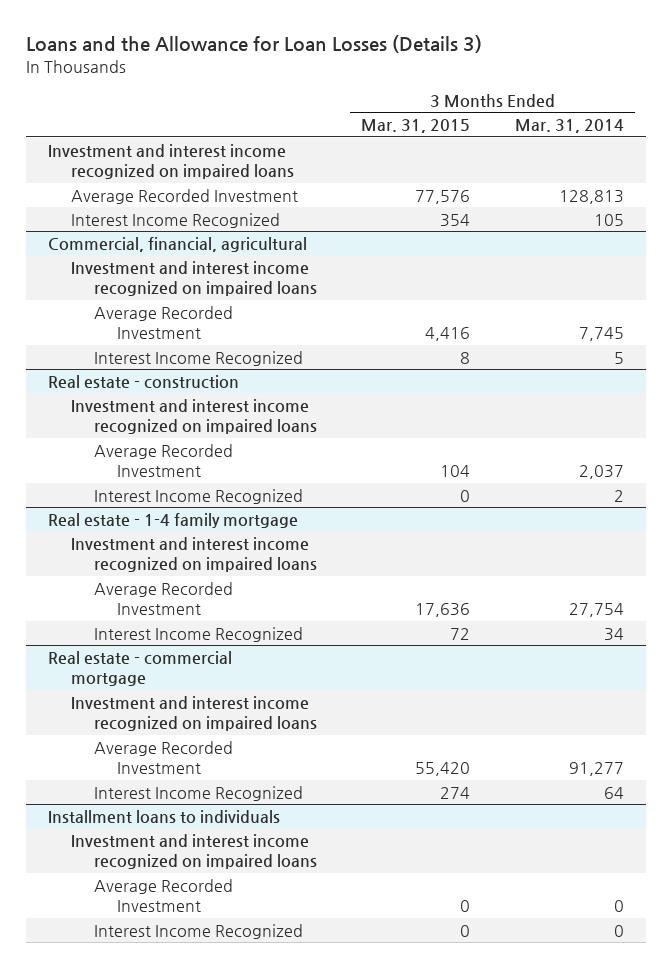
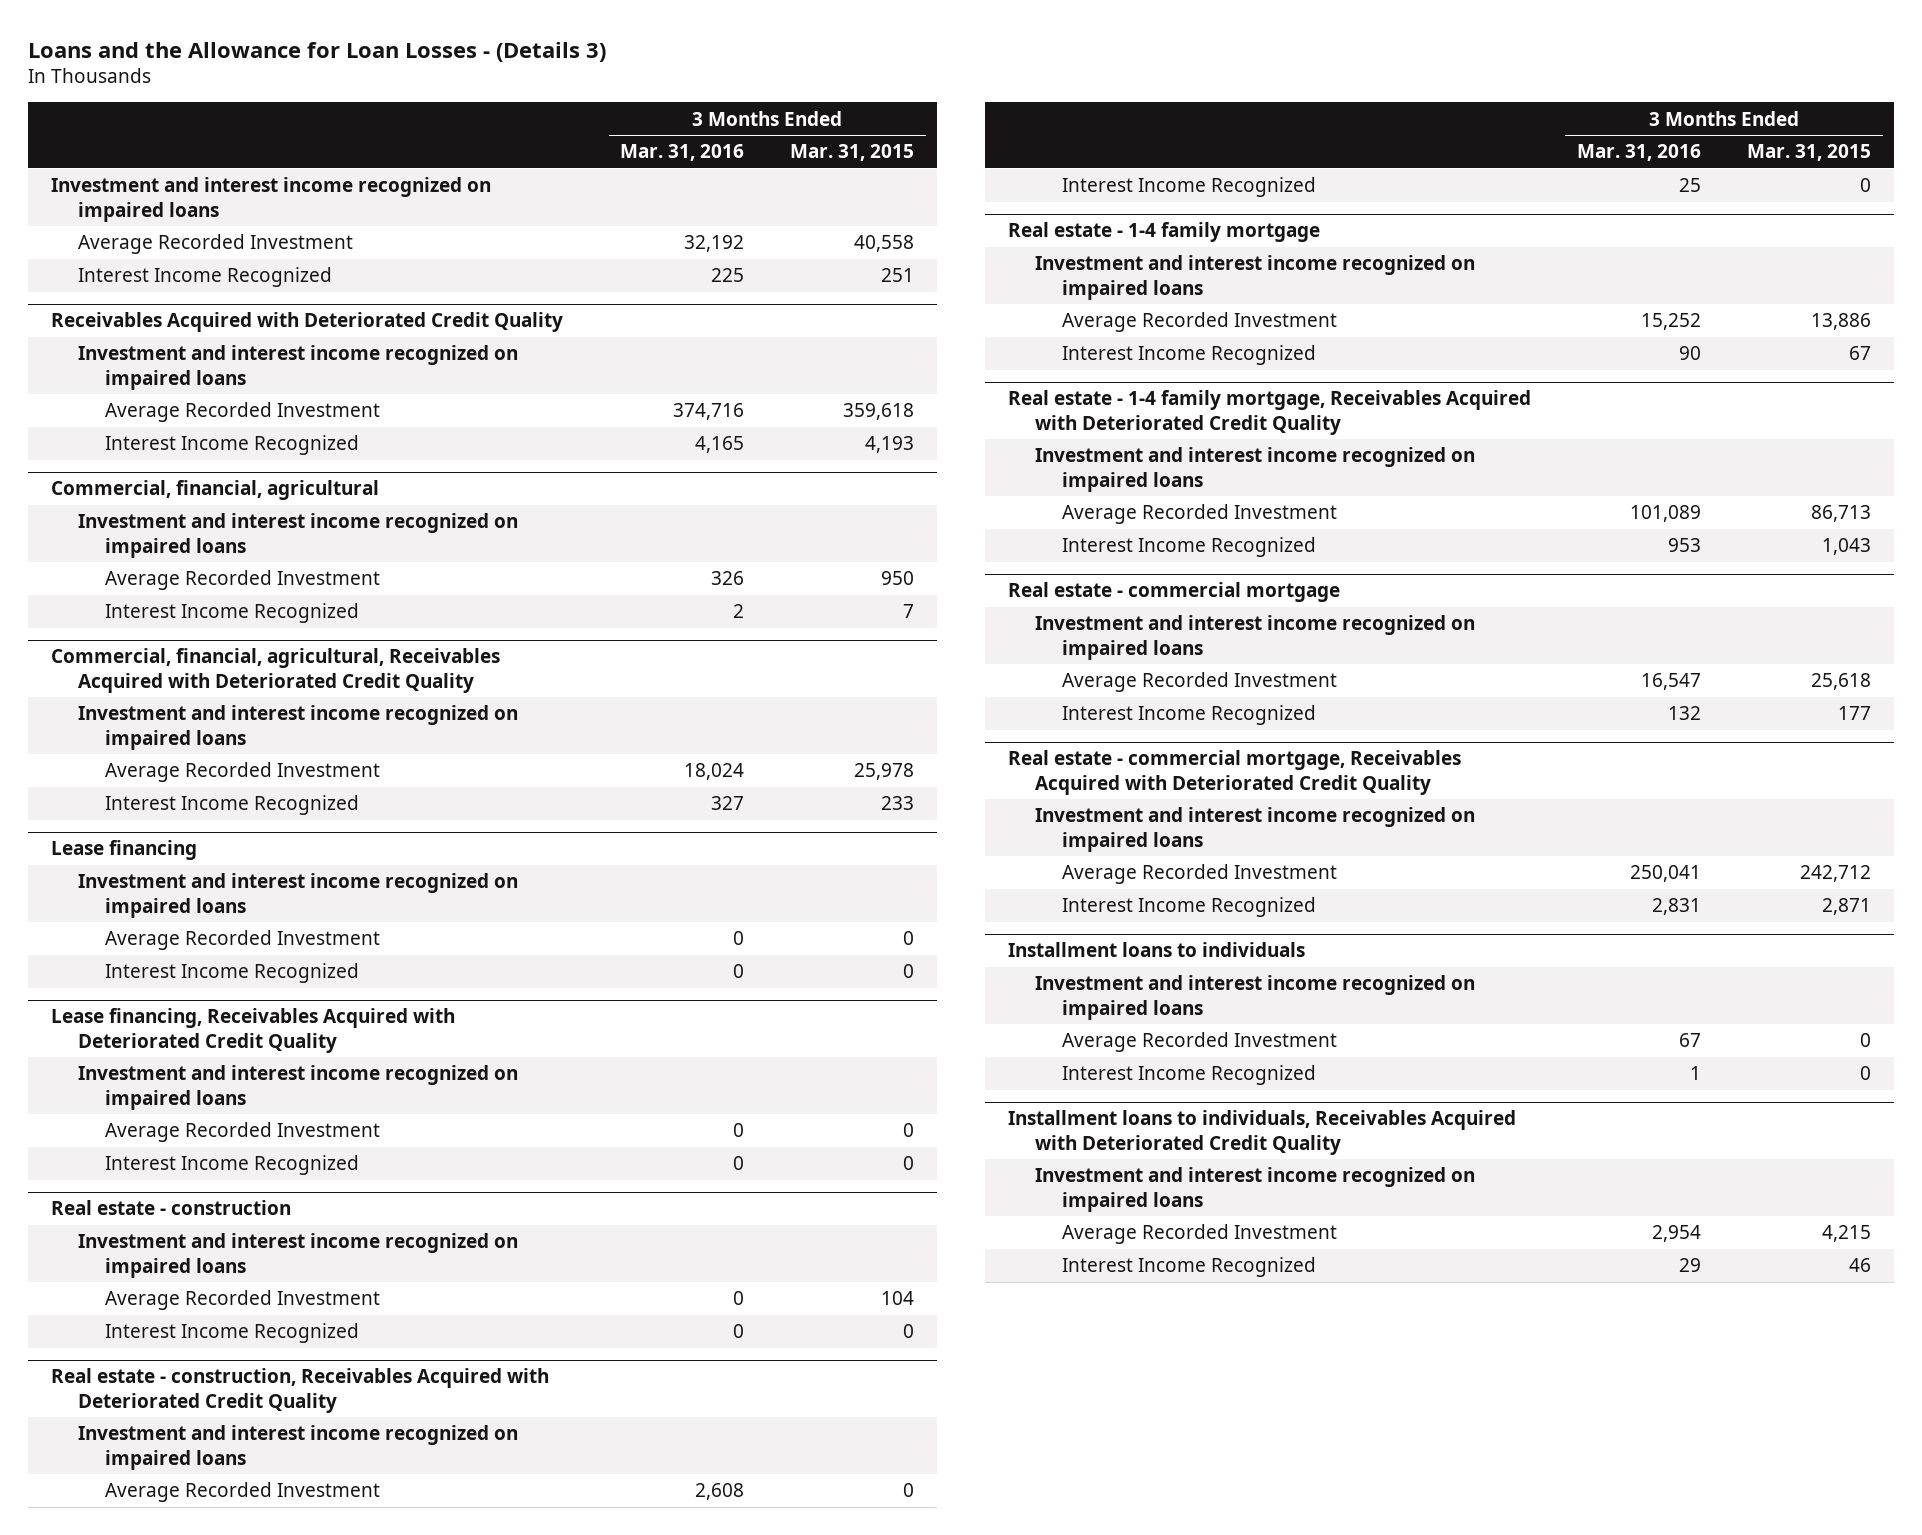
- Loans and the Allowance for Loan Losses (Details 3)
+ Loans and the Allowance for Loan Losses - (Details 3)
- | 3 Months Ended Mar. 31, 2015 | 3 Months Ended Mar. 31, 2014
+ | 3 Months Ended Mar. 31, 2016 | 3 Months Ended Mar. 31, 2015
- Average Recorded Investment | 77,576 | 128,813
- Interest Income Recognized | 354 | 105
+ Average Recorded Investment | 32,192 | 40,558
+ Interest Income Recognized | 225 | 251
+ Receivables Acquired with Deteriorated Credit Quality
+ Investment and interest income recognized on impaired loans
+ Average Recorded Investment | 374,716 | 359,618
+ Interest Income Recognized | 4,165 | 4,193
@ Commercial, financial, agricultural
- Average Recorded Investment | 4,416 | 7,745
- Interest Income Recognized | 8 | 5
+ Average Recorded Investment | 326 | 950
+ Interest Income Recognized | 2 | 7
+ Commercial, financial, agricultural, Receivables Acquired with Deteriorated Credit Quality
+ Investment and interest income recognized on impaired loans
+ Average Recorded Investment | 18,024 | 25,978
+ Interest Income Recognized | 327 | 233
+ Lease financing
+ Investment and interest income recognized on impaired loans
+ Average Recorded Investment | 0 | 0
+ Interest Income Recognized | 0 | 0
+ Lease financing, Receivables Acquired with Deteriorated Credit Quality
+ Investment and interest income recognized on impaired loans
+ Average Recorded Investment | 0 | 0
+ Interest Income Recognized | 0 | 0
+ Real estate - construction, Receivables Acquired with Deteriorated Credit Quality
+ Investment and interest income recognized on impaired loans
+ Average Recorded Investment | 2,608 | 0
+ Interest Income Recognized | 25 | 0
@ Real estate - 1-4 family mortgage
- Average Recorded Investment | 17,636 | 27,754
- Interest Income Recognized | 72 | 34
+ Average Recorded Investment | 15,252 | 13,886
+ Interest Income Recognized | 90 | 67
+ Real estate - 1-4 family mortgage, Receivables Acquired with Deteriorated Credit Quality
+ Investment and interest income recognized on impaired loans
+ Average Recorded Investment | 101,089 | 86,713
+ Interest Income Recognized | 953 | 1,043
@ Real estate - commercial mortgage
- Average Recorded Investment | 55,420 | 91,277
- Interest Income Recognized | 274 | 64
+ Average Recorded Investment | 16,547 | 25,618
+ Interest Income Recognized | 132 | 177
+ Real estate - commercial mortgage, Receivables Acquired with Deteriorated Credit Quality
+ Investment and interest income recognized on impaired loans
+ Average Recorded Investment | 250,041 | 242,712
+ Interest Income Recognized | 2,831 | 2,871
+ Installment loans to individuals, Receivables Acquired with Deteriorated Credit Quality
+ Investment and interest income recognized on impaired loans
+ Average Recorded Investment | 2,954 | 4,215
+ Interest Income Recognized | 29 | 46

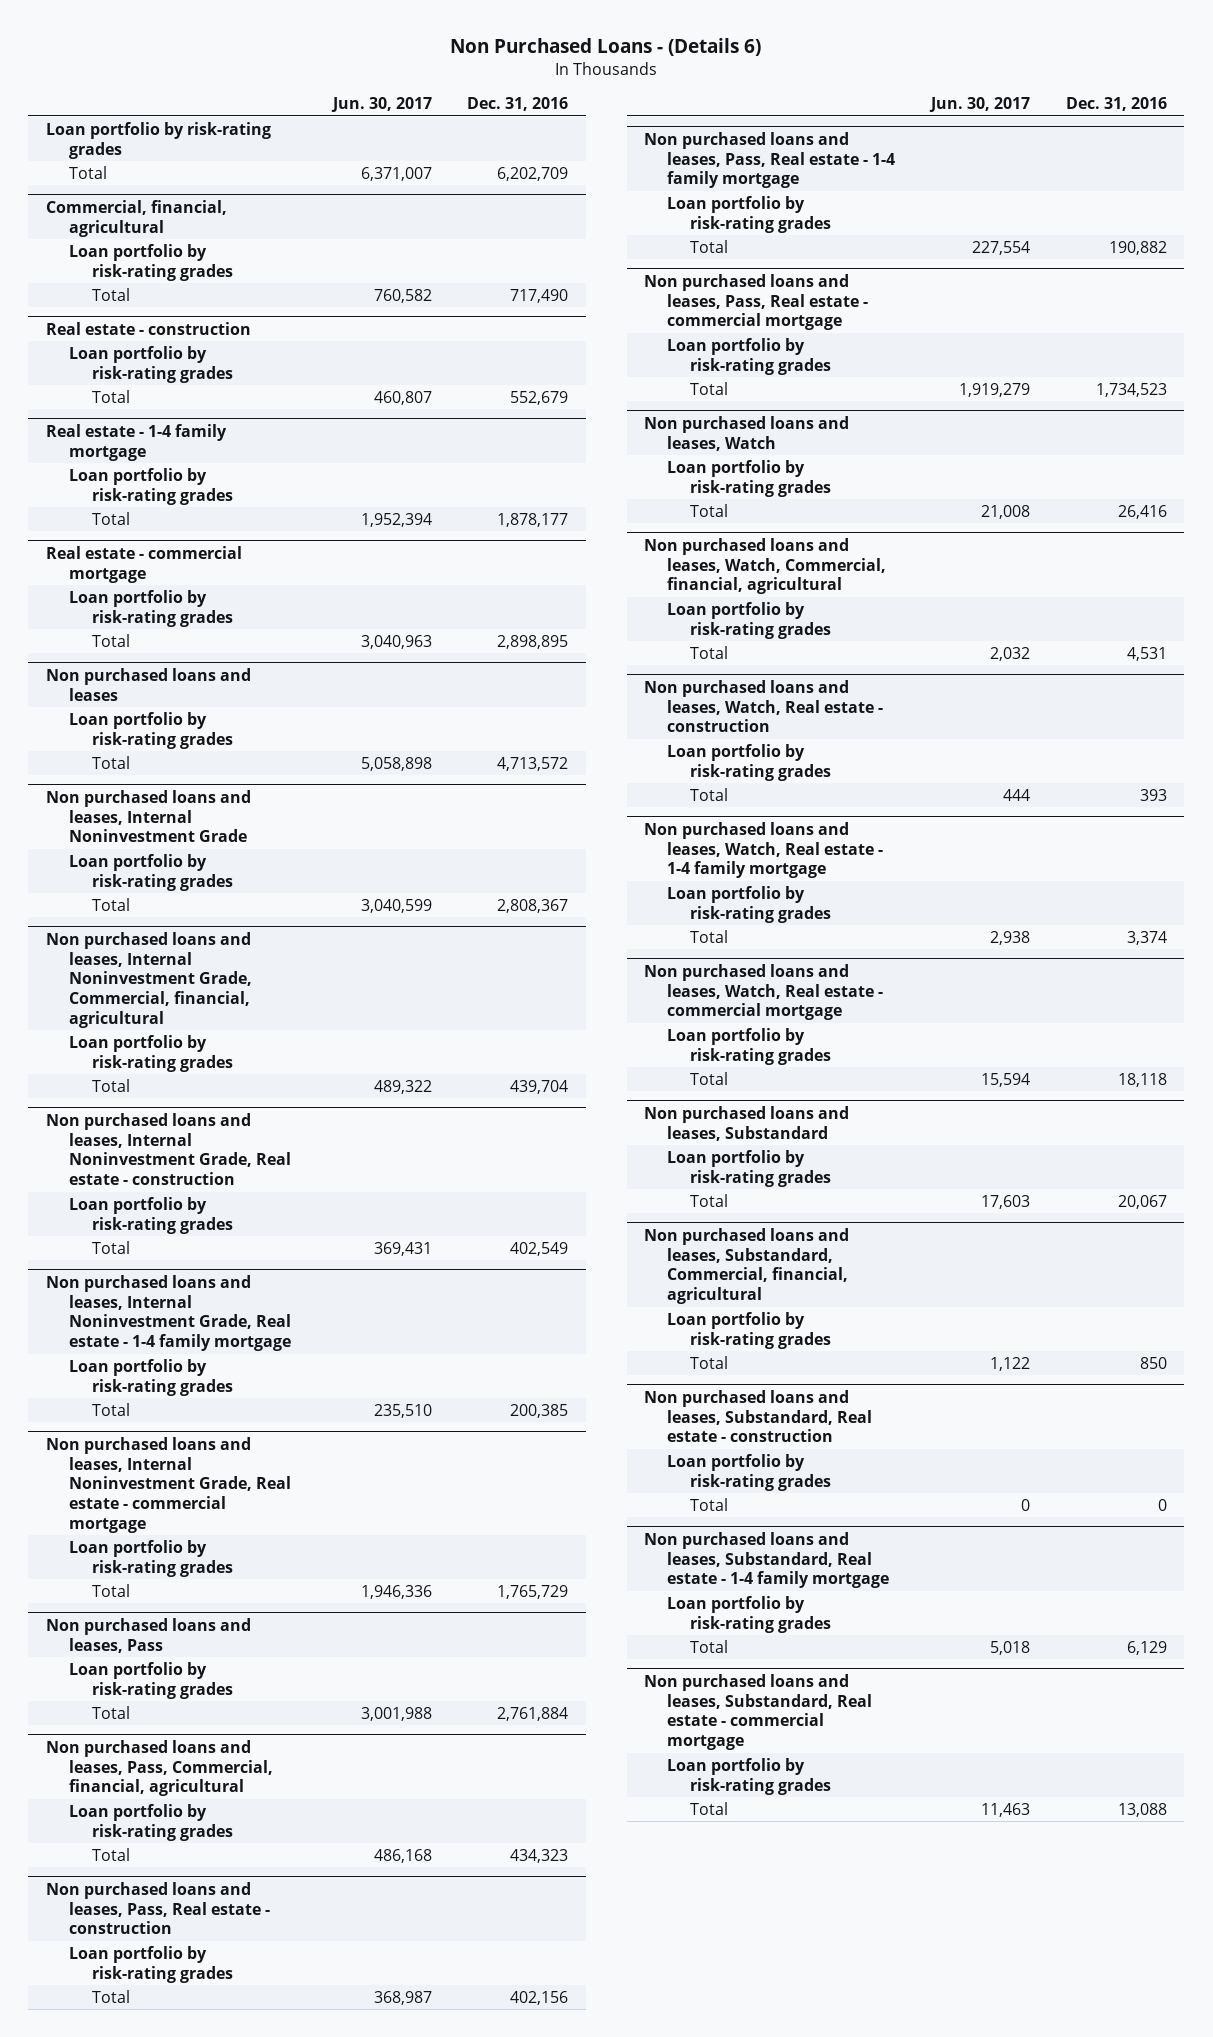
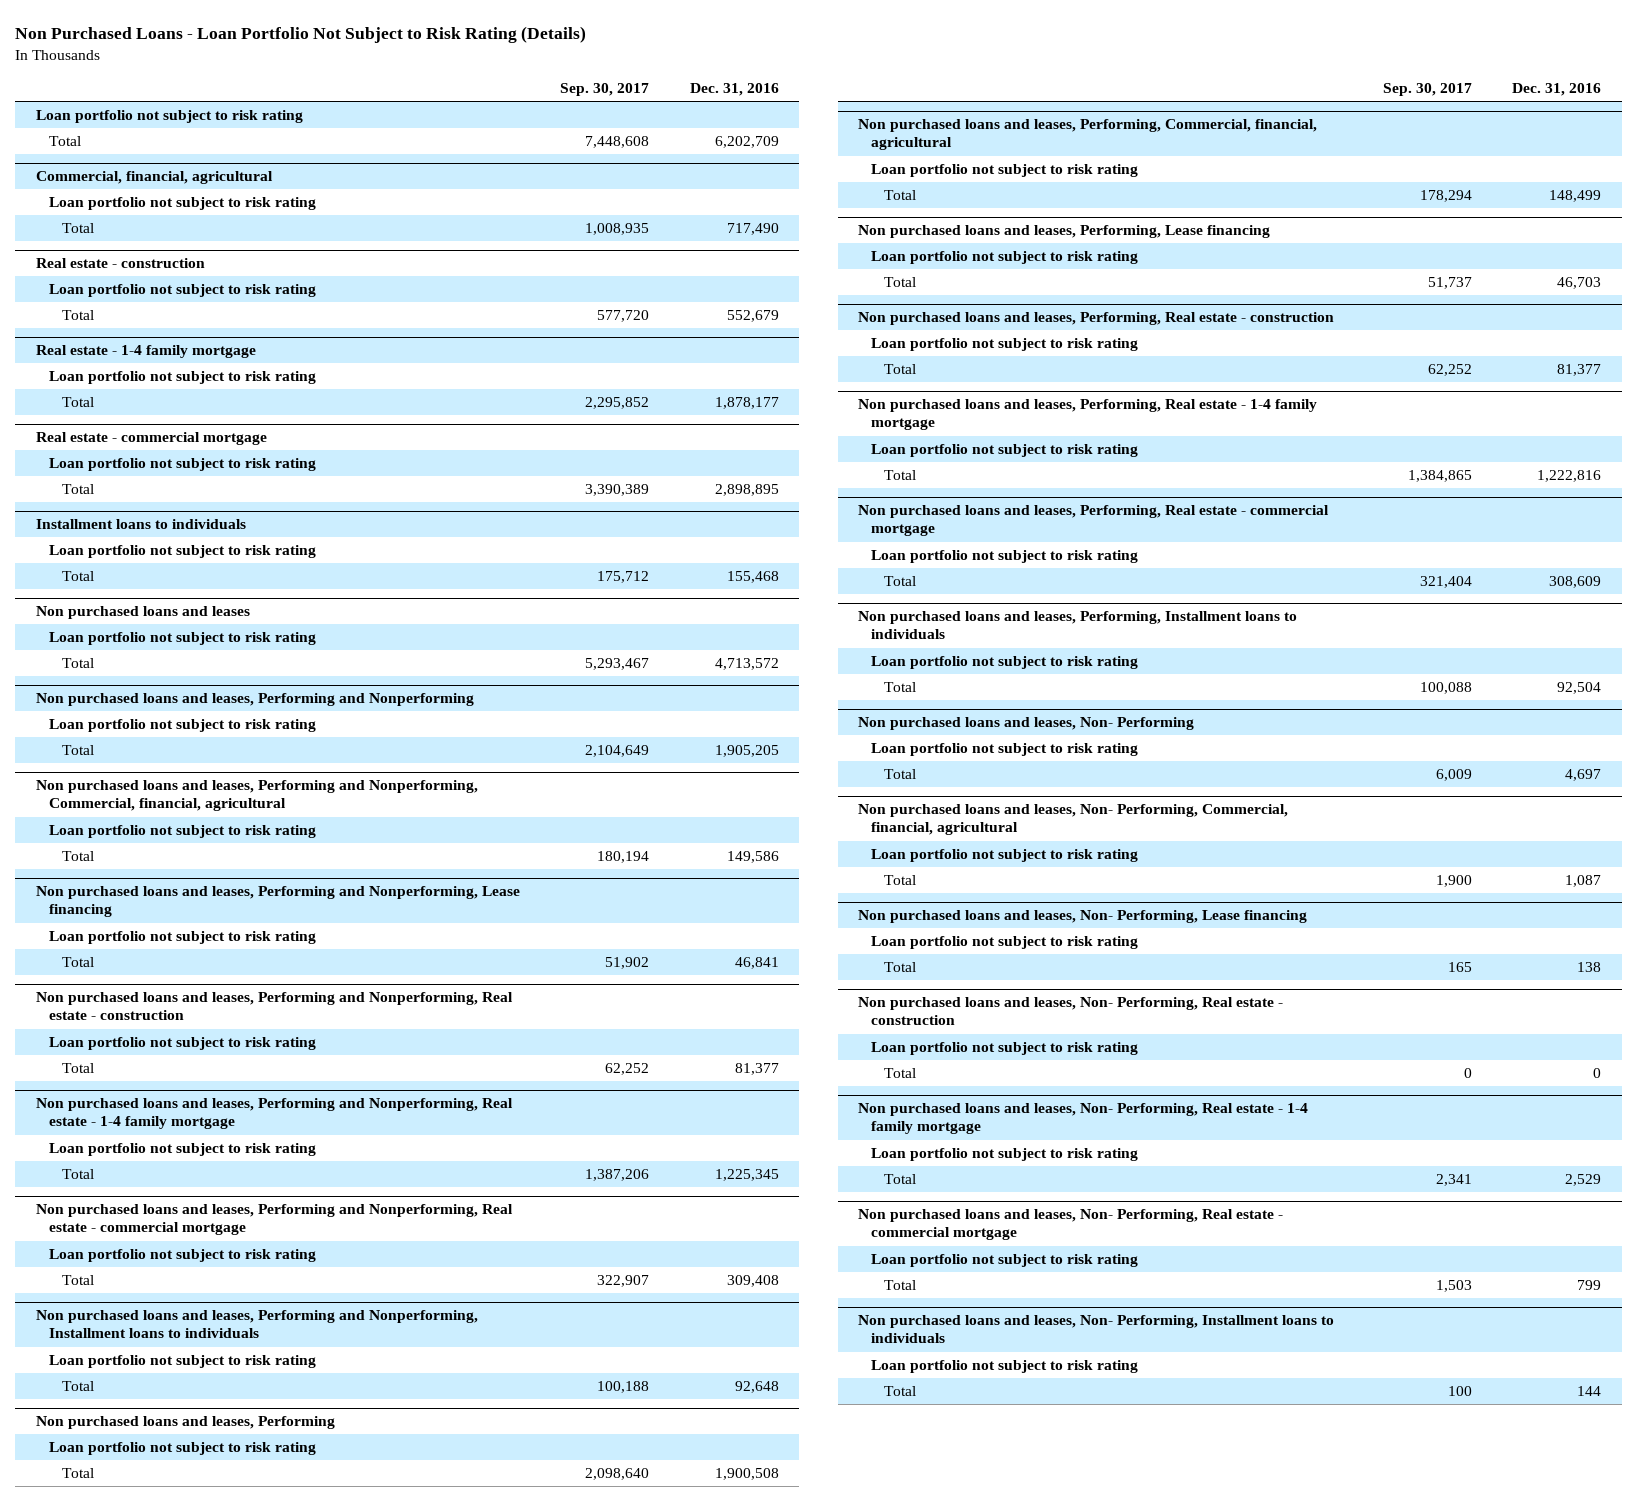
- Non Purchased Loans - (Details 6)
+ Non Purchased Loans - Loan Portfolio Not Subject to Risk Rating (Details)
- | Jun. 30, 2017 | Dec. 31, 2016
+ | Sep. 30, 2017 | Dec. 31, 2016
- Loan portfolio by risk-rating grades
+ Loan portfolio not subject to risk rating
@ Commercial, financial, agricultural
- Loan portfolio by risk-rating grades
+ Loan portfolio not subject to risk rating
@ Real estate - construction
- Loan portfolio by risk-rating grades
+ Loan portfolio not subject to risk rating
@ Real estate - 1-4 family mortgage
- Loan portfolio by risk-rating grades
+ Loan portfolio not subject to risk rating
@ Real estate - commercial mortgage
- Loan portfolio by risk-rating grades
+ Loan portfolio not subject to risk rating
+ Installment loans to individuals
+ Loan portfolio not subject to risk rating
+ Total | 175,712 | 155,468
@ Non purchased loans and leases
- Loan portfolio by risk-rating grades
+ Loan portfolio not subject to risk rating
- Non purchased loans and leases, Internal Noninvestment Grade
- Loan portfolio by risk-rating grades
- Total | 3,040,599 | 2,808,367
- Non purchased loans and leases, Internal Noninvestment Grade, Commercial, financial, agricultural
- Loan portfolio by risk-rating grades
- Total | 489,322 | 439,704
- Non purchased loans and leases, Internal Noninvestment Grade, Real estate - construction
- Loan portfolio by risk-rating grades
- Total | 369,431 | 402,549
- Non purchased loans and leases, Internal Noninvestment Grade, Real estate - 1-4 family mortgage
- Loan portfolio by risk-rating grades
- Total | 235,510 | 200,385
- Non purchased loans and leases, Internal Noninvestment Grade, Real estate - commercial mortgage
- Loan portfolio by risk-rating grades
- Total | 1,946,336 | 1,765,729
- Non purchased loans and leases, Pass
- Loan portfolio by risk-rating grades
- Total | 3,001,988 | 2,761,884
- Non purchased loans and leases, Pass, Commercial, financial, agricultural
- Loan portfolio by risk-rating grades
- Total | 486,168 | 434,323
- Non purchased loans and leases, Pass, Real estate - construction
- Loan portfolio by risk-rating grades
- Total | 368,987 | 402,156
- Non purchased loans and leases, Pass, Real estate - 1-4 family mortgage
- Loan portfolio by risk-rating grades
- Total | 227,554 | 190,882
- Non purchased loans and leases, Pass, Real estate - commercial mortgage
- Loan portfolio by risk-rating grades
- Total | 1,919,279 | 1,734,523
- Non purchased loans and leases, Watch
- Loan portfolio by risk-rating grades
- Total | 21,008 | 26,416
- Non purchased loans and leases, Watch, Commercial, financial, agricultural
- Loan portfolio by risk-rating grades
- Total | 2,032 | 4,531
- Non purchased loans and leases, Watch, Real estate - construction
- Loan portfolio by risk-rating grades
- Total | 444 | 393
- Non purchased loans and leases, Watch, Real estate - 1-4 family mortgage
- Loan portfolio by risk-rating grades
- Total | 2,938 | 3,374
- Non purchased loans and leases, Watch, Real estate - commercial mortgage
- Loan portfolio by risk-rating grades
- Total | 15,594 | 18,118
- Non purchased loans and leases, Substandard
- Loan portfolio by risk-rating grades
- Total | 17,603 | 20,067
- Non purchased loans and leases, Substandard, Commercial, financial, agricultural
- Loan portfolio by risk-rating grades
- Total | 1,122 | 850
- Non purchased loans and leases, Substandard, Real estate - construction
- Loan portfolio by risk-rating grades
+ Non purchased loans and leases, Performing and Nonperforming
+ Loan portfolio not subject to risk rating
+ Total | 2,104,649 | 1,905,205
+ Non purchased loans and leases, Performing and Nonperforming, Commercial, financial, agricultural
+ Loan portfolio not subject to risk rating
+ Total | 180,194 | 149,586
+ Non purchased loans and leases, Performing and Nonperforming, Lease financing
+ Loan portfolio not subject to risk rating
+ Total | 51,902 | 46,841
+ Non purchased loans and leases, Performing and Nonperforming, Real estate - construction
+ Loan portfolio not subject to risk rating
+ Total | 62,252 | 81,377
+ Non purchased loans and leases, Performing and Nonperforming, Real estate - 1-4 family mortgage
+ Loan portfolio not subject to risk rating
+ Total | 1,387,206 | 1,225,345
+ Non purchased loans and leases, Performing and Nonperforming, Real estate - commercial mortgage
+ Loan portfolio not subject to risk rating
+ Total | 322,907 | 309,408
+ Non purchased loans and leases, Performing and Nonperforming, Installment loans to individuals
+ Loan portfolio not subject to risk rating
+ Total | 100,188 | 92,648
+ Non purchased loans and leases, Performing
+ Loan portfolio not subject to risk rating
+ Total | 2,098,640 | 1,900,508
+ Non purchased loans and leases, Performing, Commercial, financial, agricultural
+ Loan portfolio not subject to risk rating
+ Total | 178,294 | 148,499
+ Non purchased loans and leases, Performing, Lease financing
+ Loan portfolio not subject to risk rating
+ Total | 51,737 | 46,703
+ Non purchased loans and leases, Performing, Real estate - construction
+ Loan portfolio not subject to risk rating
+ Total | 62,252 | 81,377
+ Non purchased loans and leases, Performing, Real estate - 1-4 family mortgage
+ Loan portfolio not subject to risk rating
+ Total | 1,384,865 | 1,222,816
+ Non purchased loans and leases, Performing, Real estate - commercial mortgage
+ Loan portfolio not subject to risk rating
+ Total | 321,404 | 308,609
+ Non purchased loans and leases, Performing, Installment loans to individuals
+ Loan portfolio not subject to risk rating
+ Total | 100,088 | 92,504
+ Non purchased loans and leases, Non- Performing
+ Loan portfolio not subject to risk rating
+ Total | 6,009 | 4,697
+ Non purchased loans and leases, Non- Performing, Commercial, financial, agricultural
+ Loan portfolio not subject to risk rating
+ Total | 1,900 | 1,087
+ Non purchased loans and leases, Non- Performing, Lease financing
+ Loan portfolio not subject to risk rating
+ Total | 165 | 138
+ Non purchased loans and leases, Non- Performing, Real estate - construction
+ Loan portfolio not subject to risk rating
- Non purchased loans and leases, Substandard, Real estate - 1-4 family mortgage
- Loan portfolio by risk-rating grades
- Total | 5,018 | 6,129
- Non purchased loans and leases, Substandard, Real estate - commercial mortgage
- Loan portfolio by risk-rating grades
- Total | 11,463 | 13,088
+ Non purchased loans and leases, Non- Performing, Real estate - 1-4 family mortgage
+ Loan portfolio not subject to risk rating
+ Total | 2,341 | 2,529
+ Non purchased loans and leases, Non- Performing, Real estate - commercial mortgage
+ Loan portfolio not subject to risk rating
+ Total | 1,503 | 799
+ Non purchased loans and leases, Non- Performing, Installment loans to individuals
+ Loan portfolio not subject to risk rating
+ Total | 100 | 144

